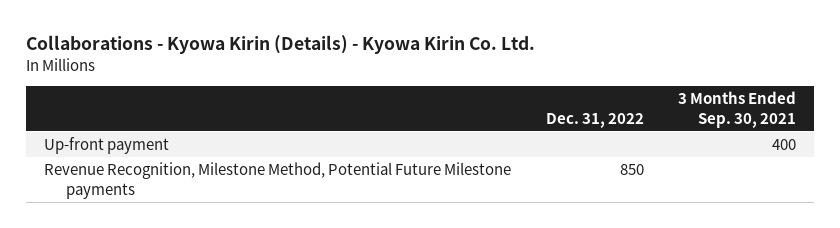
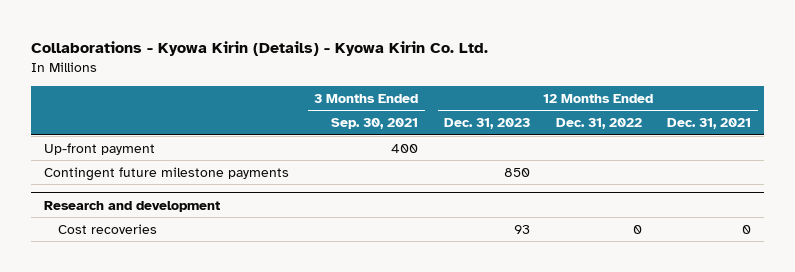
- | Dec. 31, 2022 | 3 Months Ended Sep. 30, 2021
+ | 3 Months Ended Sep. 30, 2021 | 12 Months Ended Dec. 31, 2023 | 12 Months Ended Dec. 31, 2022 | 12 Months Ended Dec. 31, 2021
- Revenue Recognition, Milestone Method, Potential Future Milestone payments | 850 |
+ Contingent future milestone payments | | 850 | |
+ Research and development
+ Cost recoveries | | 93 | 0 | 0

